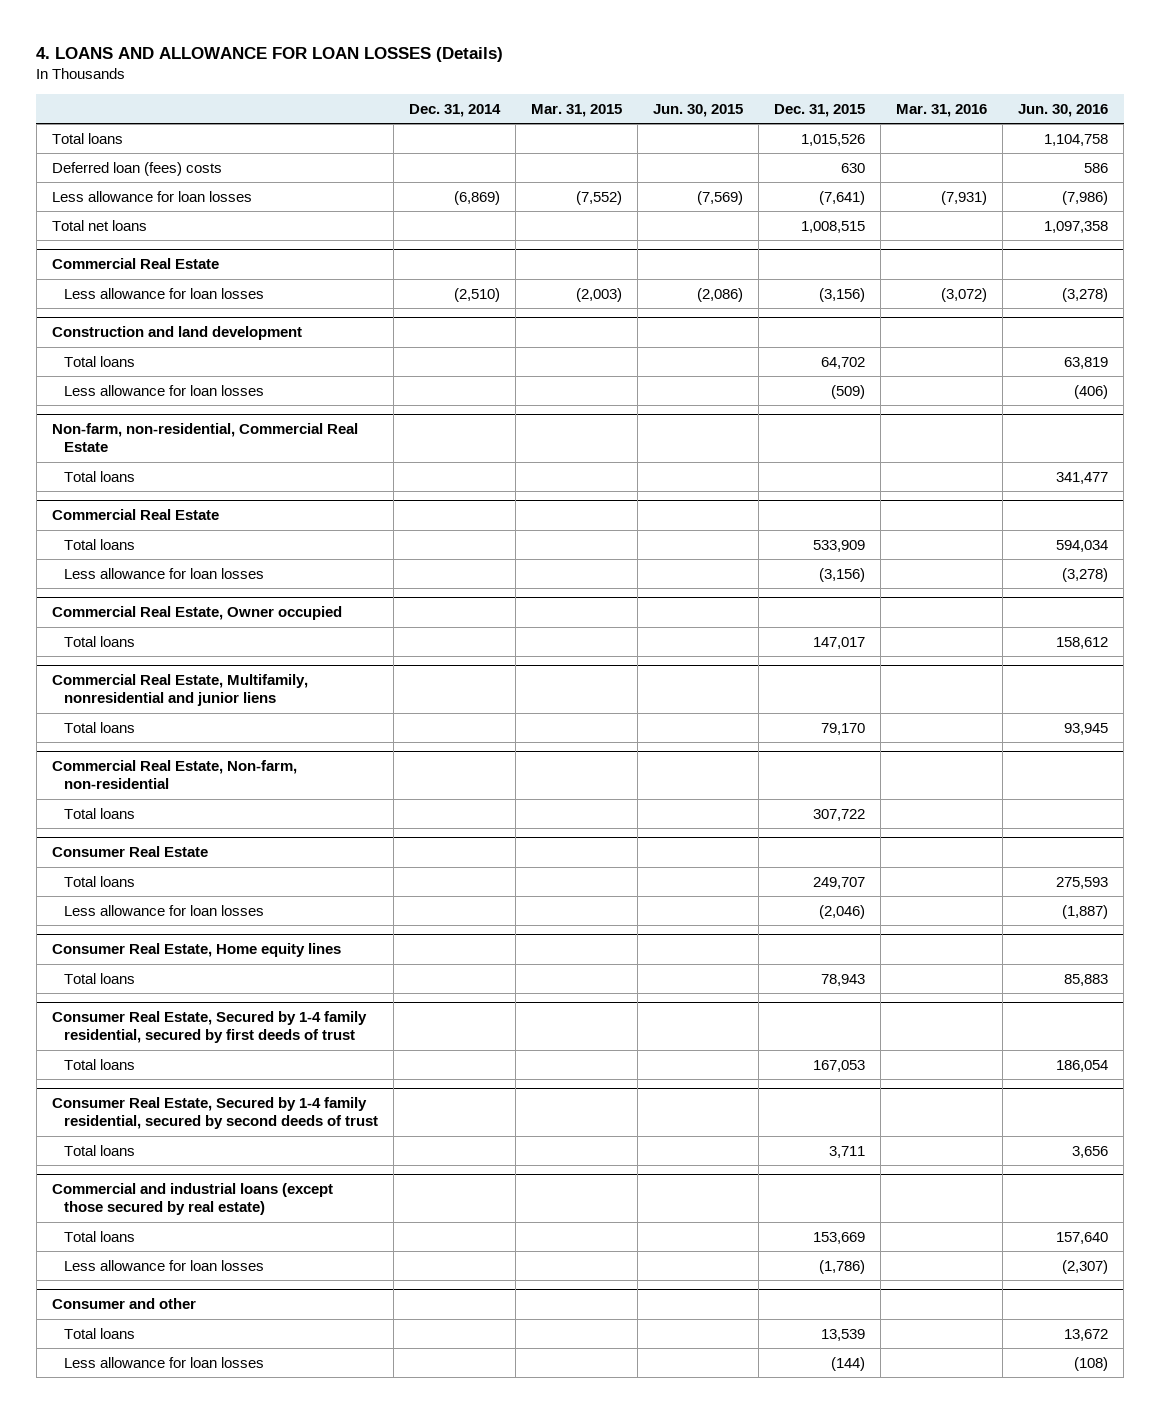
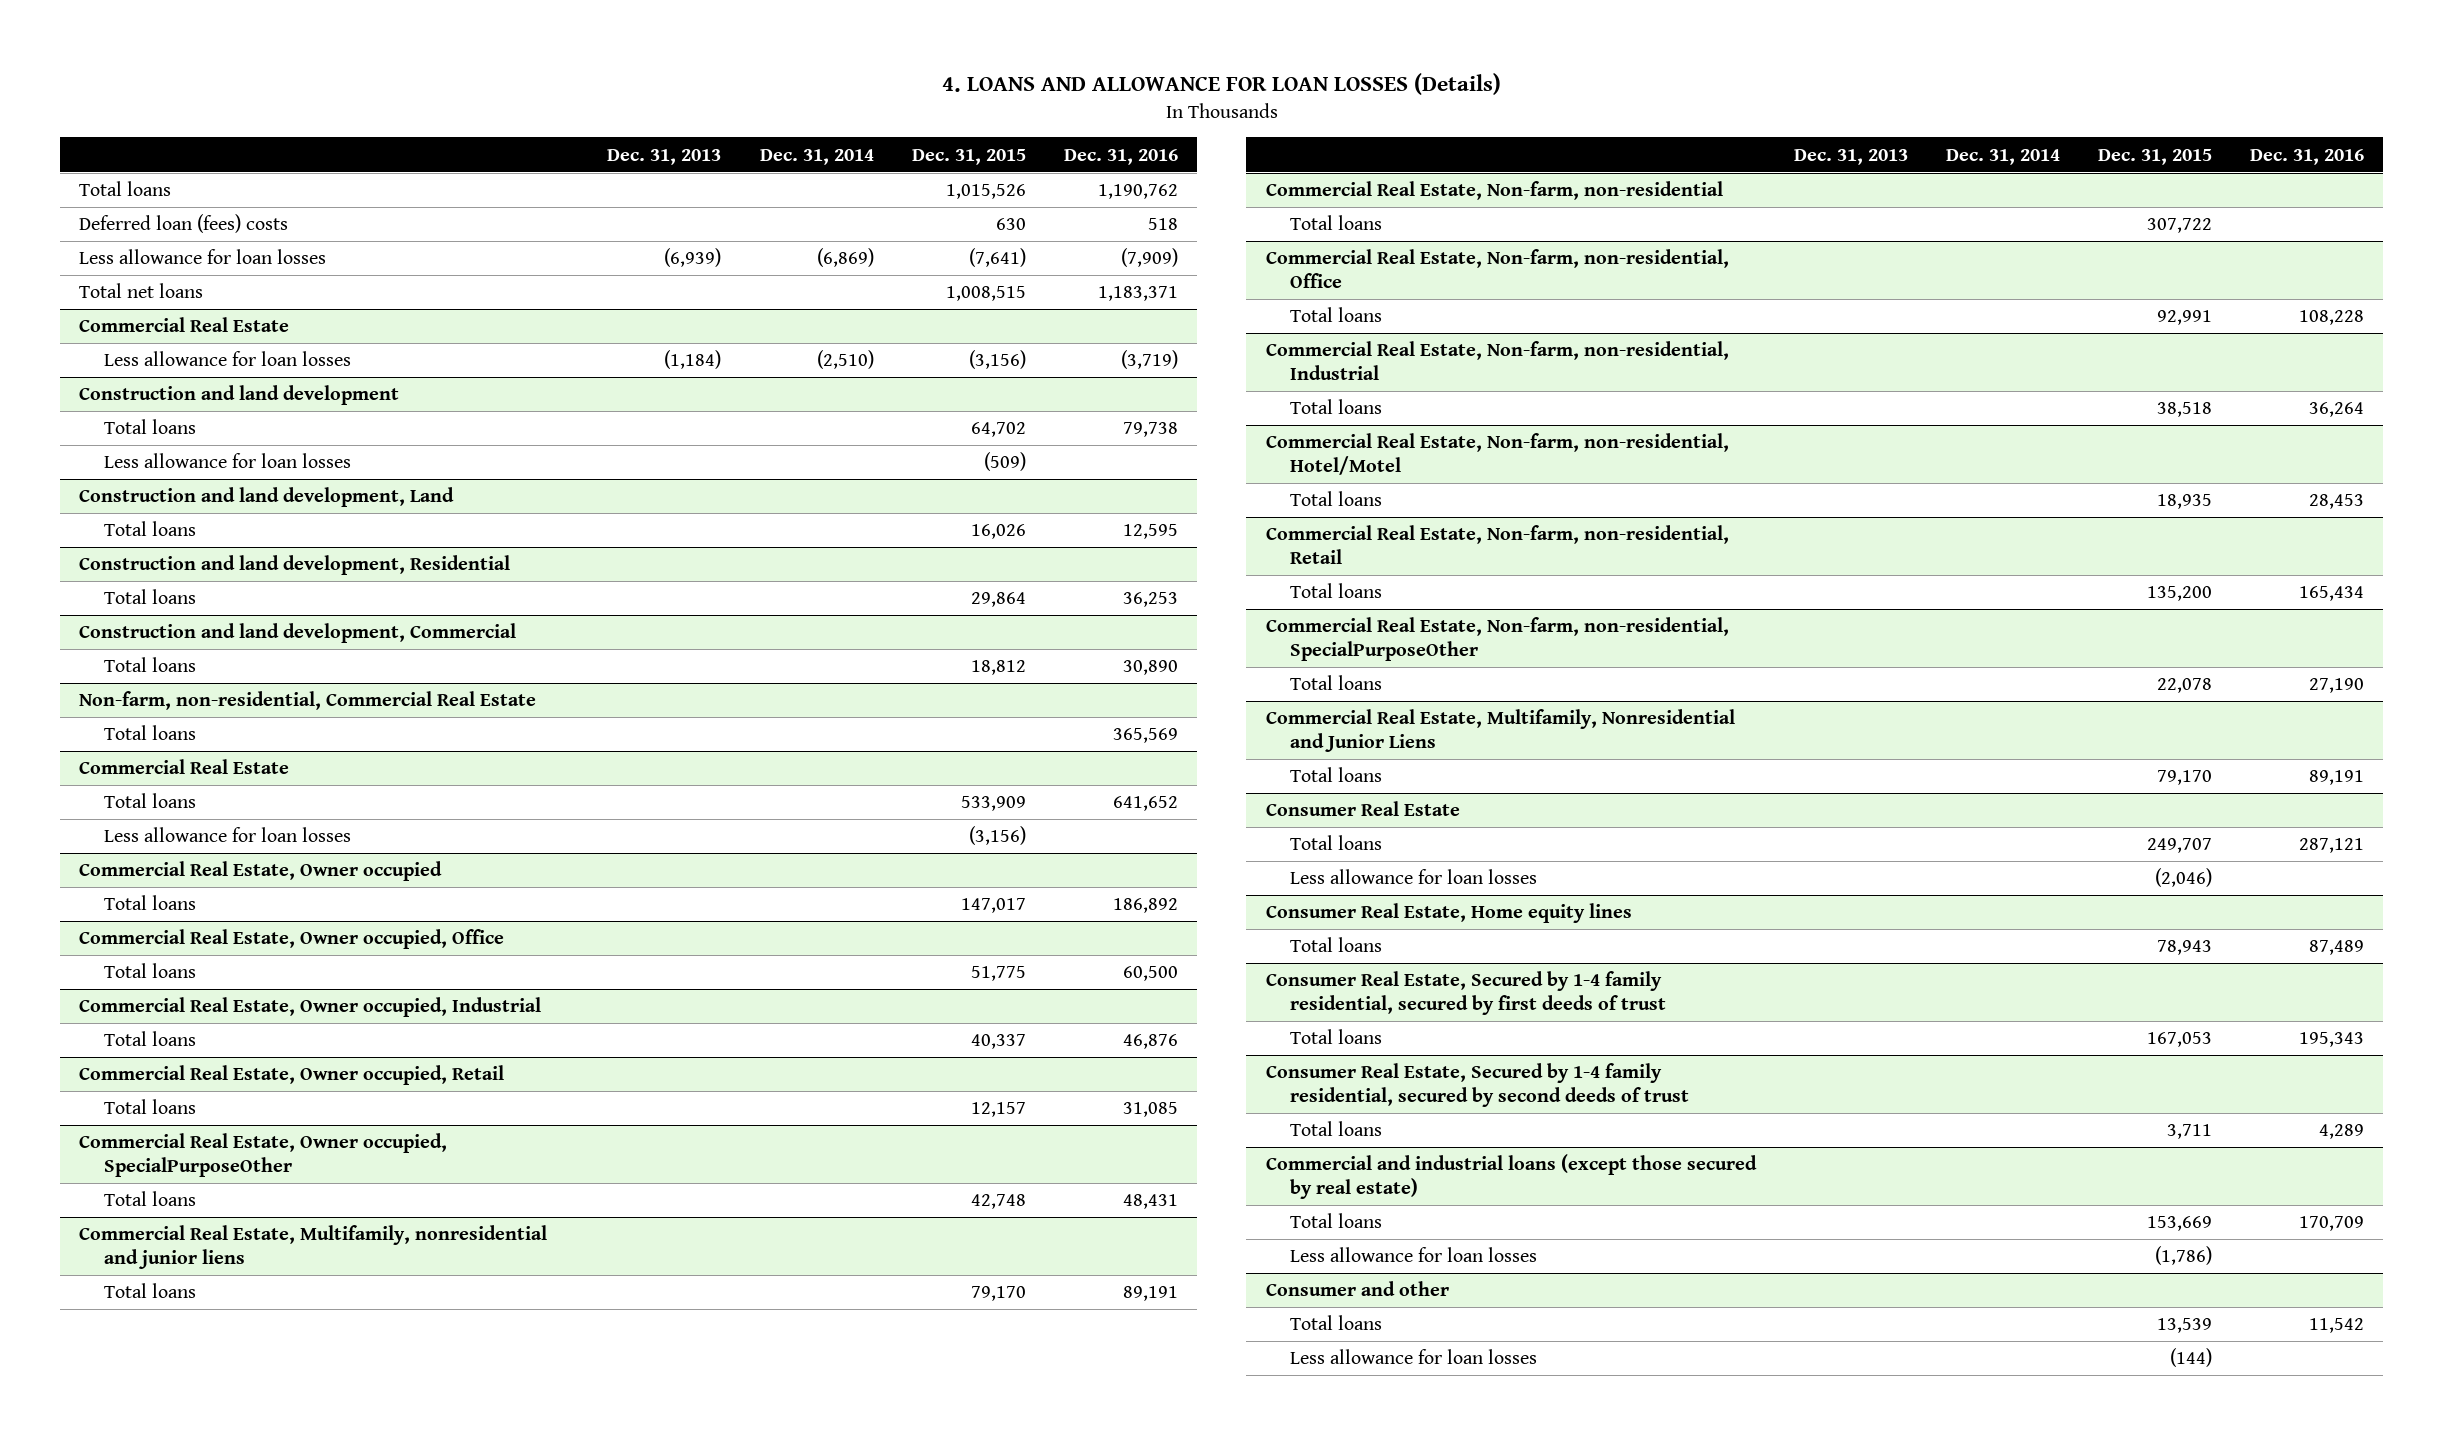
- | Dec. 31, 2014 | Mar. 31, 2015 | Jun. 30, 2015 | Dec. 31, 2015 | Mar. 31, 2016 | Jun. 30, 2016
+ | Dec. 31, 2013 | Dec. 31, 2014 | Dec. 31, 2015 | Dec. 31, 2016
+ Construction and land development, Land
+ Total loans | | | 16,026 | 12,595
+ Construction and land development, Residential
+ Total loans | | | 29,864 | 36,253
+ Construction and land development, Commercial
+ Total loans | | | 18,812 | 30,890
+ Commercial Real Estate, Owner occupied, Office
+ Total loans | | | 51,775 | 60,500
+ Commercial Real Estate, Owner occupied, Industrial
+ Total loans | | | 40,337 | 46,876
+ Commercial Real Estate, Owner occupied, Retail
+ Total loans | | | 12,157 | 31,085
+ Commercial Real Estate, Owner occupied, SpecialPurposeOther
+ Total loans | | | 42,748 | 48,431
+ Commercial Real Estate, Non-farm, non-residential, Office
+ Total loans | | | 92,991 | 108,228
+ Commercial Real Estate, Non-farm, non-residential, Industrial
+ Total loans | | | 38,518 | 36,264
+ Commercial Real Estate, Non-farm, non-residential, Hotel/Motel
+ Total loans | | | 18,935 | 28,453
+ Commercial Real Estate, Non-farm, non-residential, Retail
+ Total loans | | | 135,200 | 165,434
+ Commercial Real Estate, Non-farm, non-residential, SpecialPurposeOther
+ Total loans | | | 22,078 | 27,190
+ Commercial Real Estate, Multifamily, Nonresidential and Junior Liens
+ Total loans | | | 79,170 | 89,191

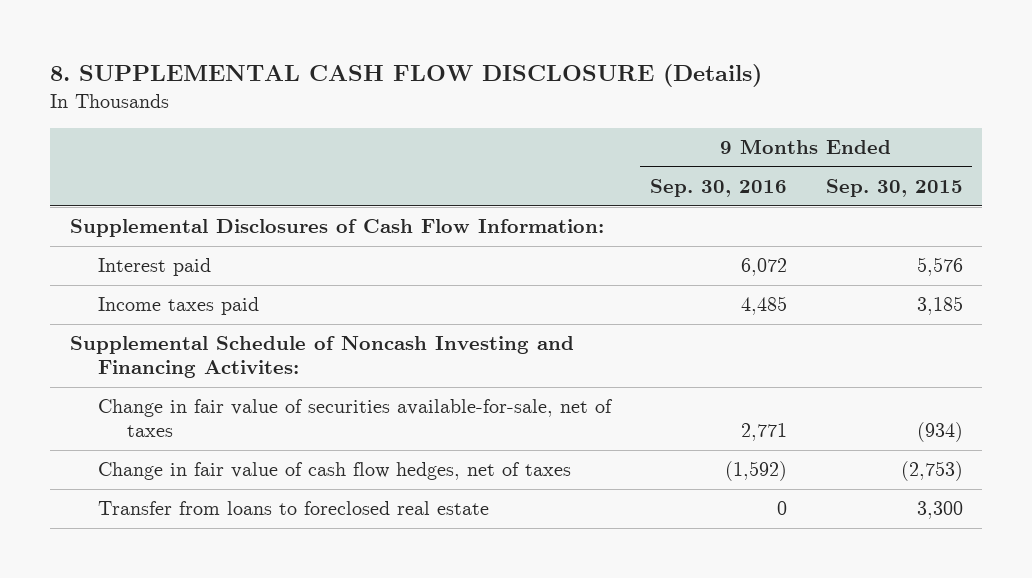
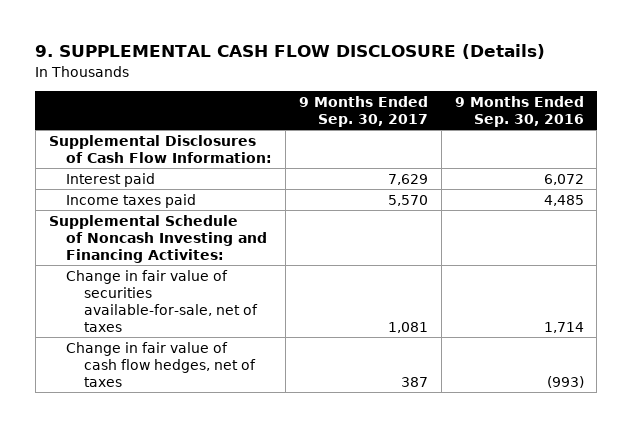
- 8. SUPPLEMENTAL CASH FLOW DISCLOSURE (Details)
+ 9. SUPPLEMENTAL CASH FLOW DISCLOSURE (Details)
- | 9 Months Ended Sep. 30, 2016 | 9 Months Ended Sep. 30, 2015
+ | 9 Months Ended Sep. 30, 2017 | 9 Months Ended Sep. 30, 2016
- Change in fair value of securities available-for-sale, net of taxes | 2,771 | (934)
- Change in fair value of cash flow hedges, net of taxes | (1,592) | (2,753)
- Transfer from loans to foreclosed real estate | 0 | 3,300
+ Change in fair value of securities available-for-sale, net of taxes | 1,081 | 1,714
+ Change in fair value of cash flow hedges, net of taxes | 387 | (993)

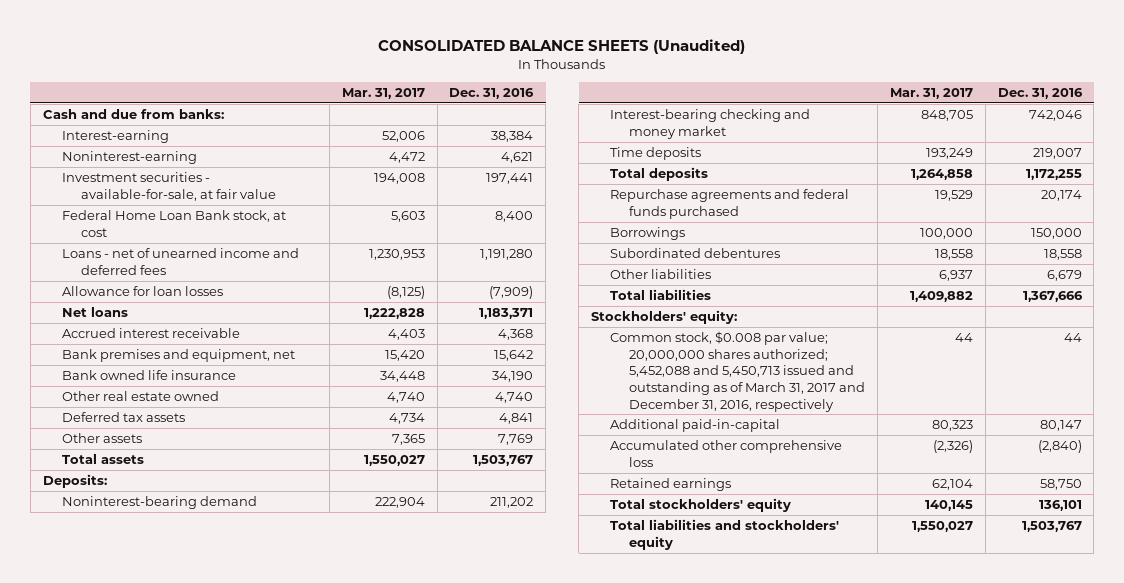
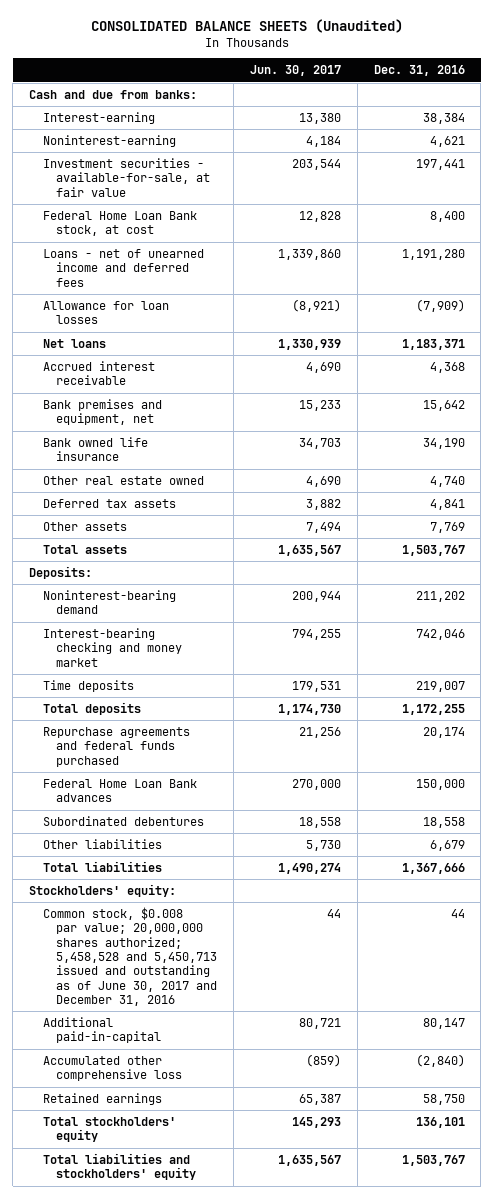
- | Mar. 31, 2017 | Dec. 31, 2016
+ | Jun. 30, 2017 | Dec. 31, 2016
- Borrowings | 100,000 | 150,000
+ Federal Home Loan Bank advances | 270,000 | 150,000
- Common stock, $0.008 par value; 20,000,000 shares authorized; 5,452,088 and 5,450,713 issued and outstanding as of March 31, 2017 and December 31, 2016, respectively | 44 | 44
+ Common stock, $0.008 par value; 20,000,000 shares authorized; 5,458,528 and 5,450,713 issued and outstanding as of June 30, 2017 and December 31, 2016 | 44 | 44

